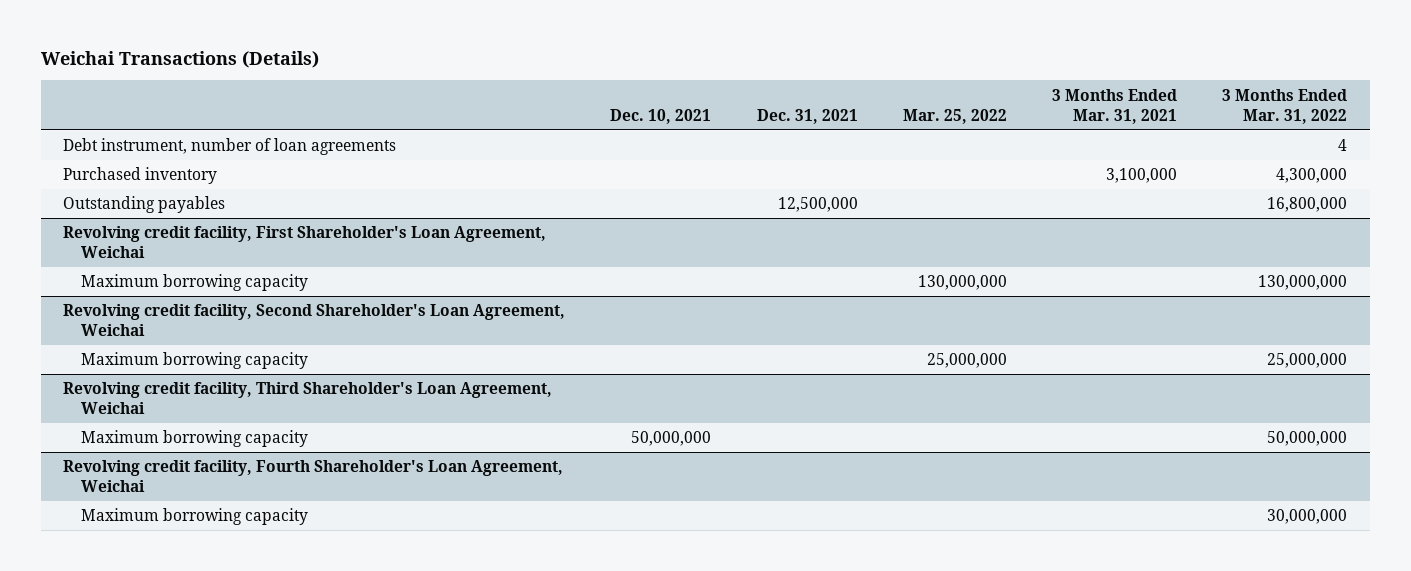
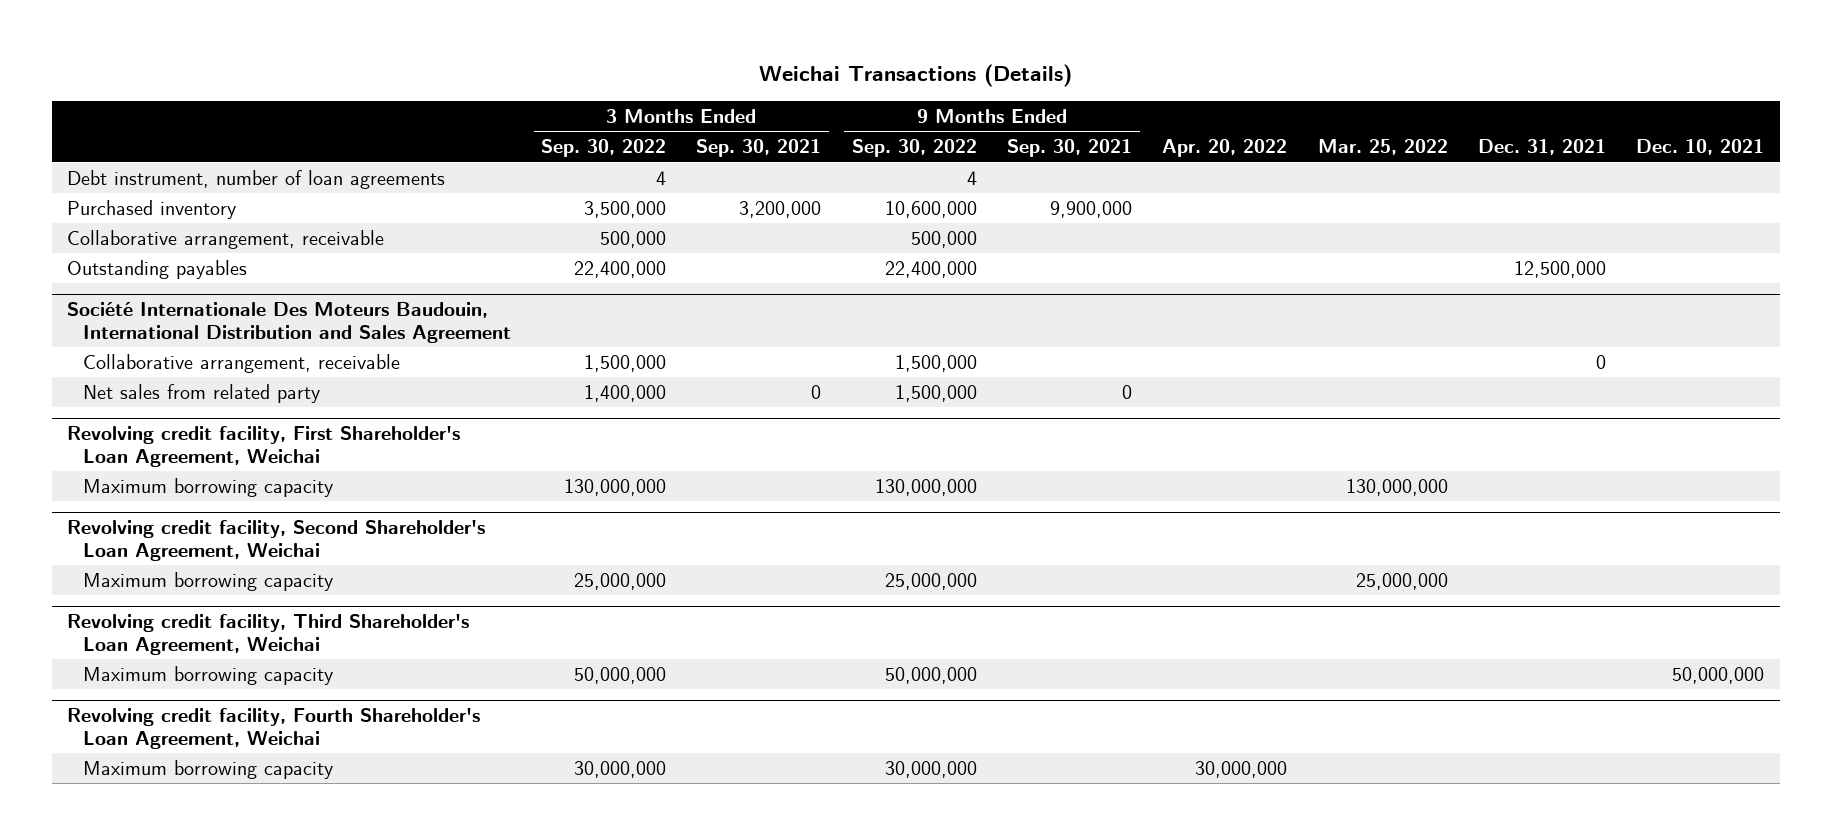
- | Dec. 10, 2021 | Dec. 31, 2021 | Mar. 25, 2022 | 3 Months Ended Mar. 31, 2021 | 3 Months Ended Mar. 31, 2022
+ | 3 Months Ended Sep. 30, 2022 | 3 Months Ended Sep. 30, 2021 | 9 Months Ended Sep. 30, 2022 | 9 Months Ended Sep. 30, 2021 | Apr. 20, 2022 | Mar. 25, 2022 | Dec. 31, 2021 | Dec. 10, 2021
+ Collaborative arrangement, receivable | 500,000 | | 500,000 | | | | |
+ Société Internationale Des Moteurs Baudouin, International Distribution and Sales Agreement
+ Collaborative arrangement, receivable | 1,500,000 | | 1,500,000 | | | | 0 |
+ Net sales from related party | 1,400,000 | 0 | 1,500,000 | 0 | | | |

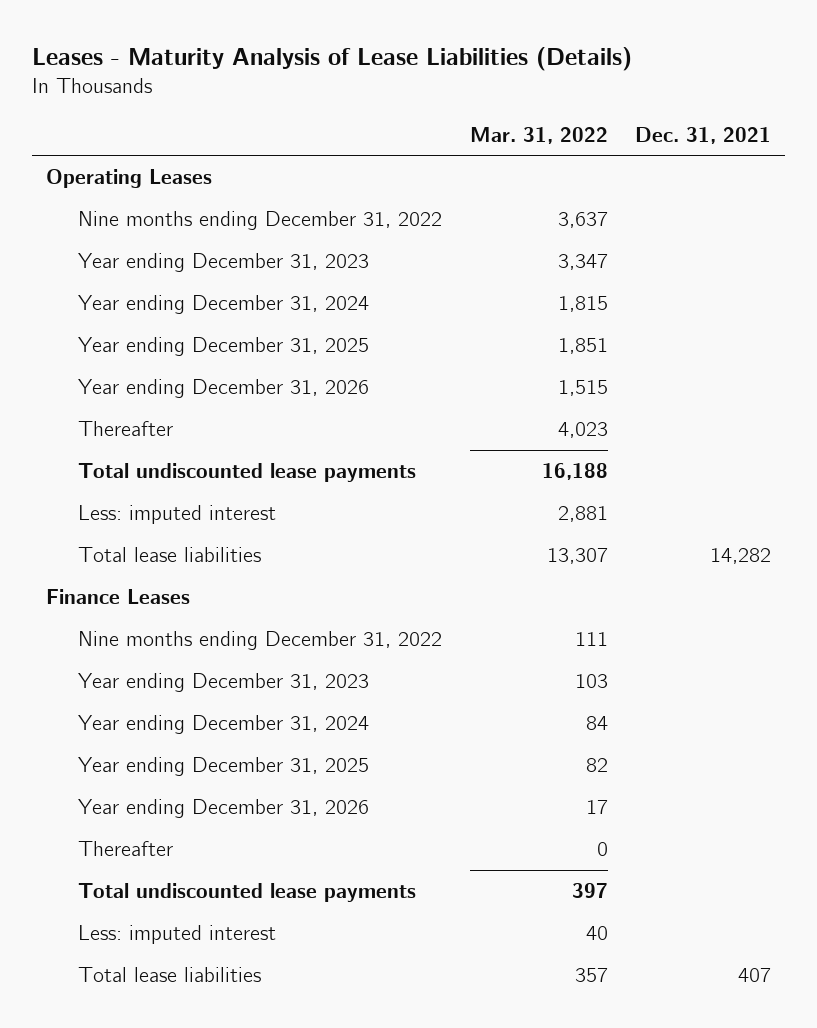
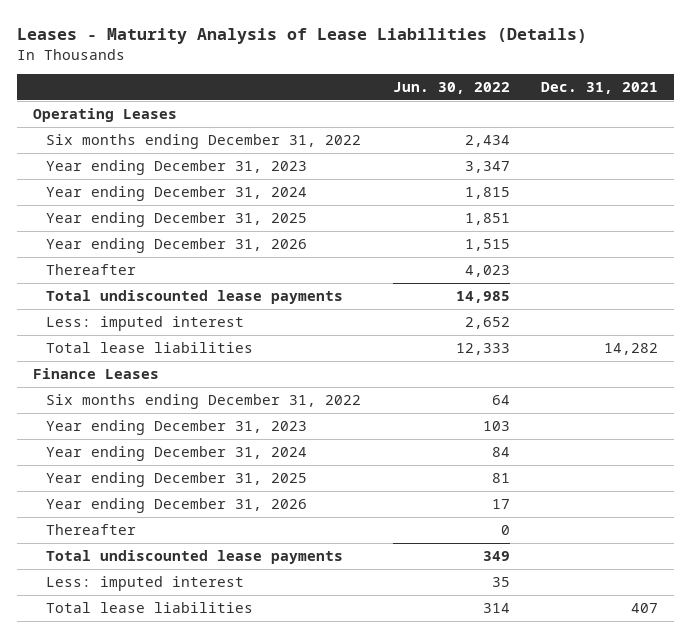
- | Mar. 31, 2022 | Dec. 31, 2021
+ | Jun. 30, 2022 | Dec. 31, 2021
- Nine months ending December 31, 2022 | 3,637 |
+ Six months ending December 31, 2022 | 2,434 |
- Nine months ending December 31, 2022 | 111 |
+ Six months ending December 31, 2022 | 64 |

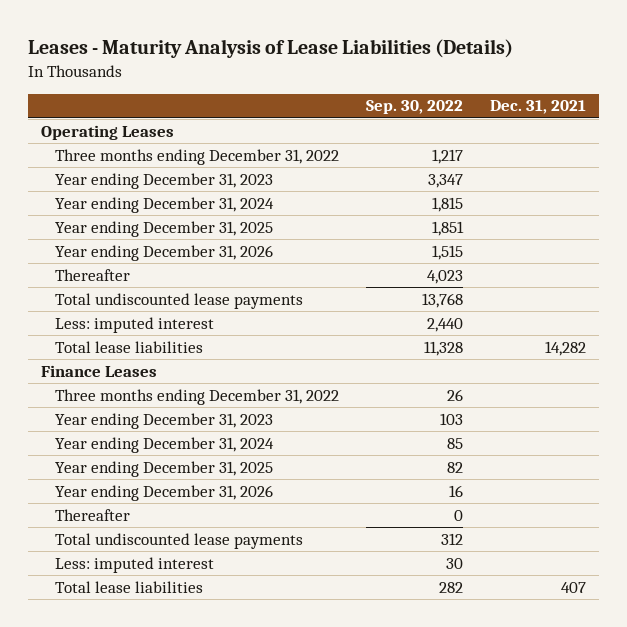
- | Jun. 30, 2022 | Dec. 31, 2021
+ | Sep. 30, 2022 | Dec. 31, 2021
- Six months ending December 31, 2022 | 2,434 |
+ Three months ending December 31, 2022 | 1,217 |
- Six months ending December 31, 2022 | 64 |
+ Three months ending December 31, 2022 | 26 |

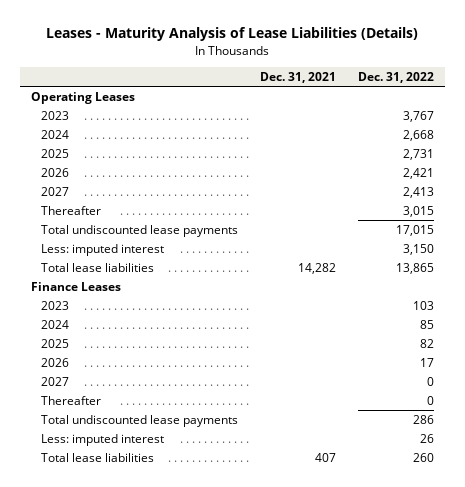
- | Sep. 30, 2022 | Dec. 31, 2021
+ | Dec. 31, 2021 | Dec. 31, 2022
- Three months ending December 31, 2022 | 1,217 |
- Year ending December 31, 2023 | 3,347 |
- Year ending December 31, 2024 | 1,815 |
- Year ending December 31, 2025 | 1,851 |
- Year ending December 31, 2026 | 1,515 |
+ 2023 | | 3,767
+ 2024 | | 2,668
+ 2025 | | 2,731
+ 2026 | | 2,421
+ 2027 | | 2,413
- Three months ending December 31, 2022 | 26 |
- Year ending December 31, 2023 | 103 |
- Year ending December 31, 2024 | 85 |
- Year ending December 31, 2025 | 82 |
- Year ending December 31, 2026 | 16 |
+ 2023 | | 103
+ 2024 | | 85
+ 2025 | | 82
+ 2026 | | 17
+ 2027 | | 0

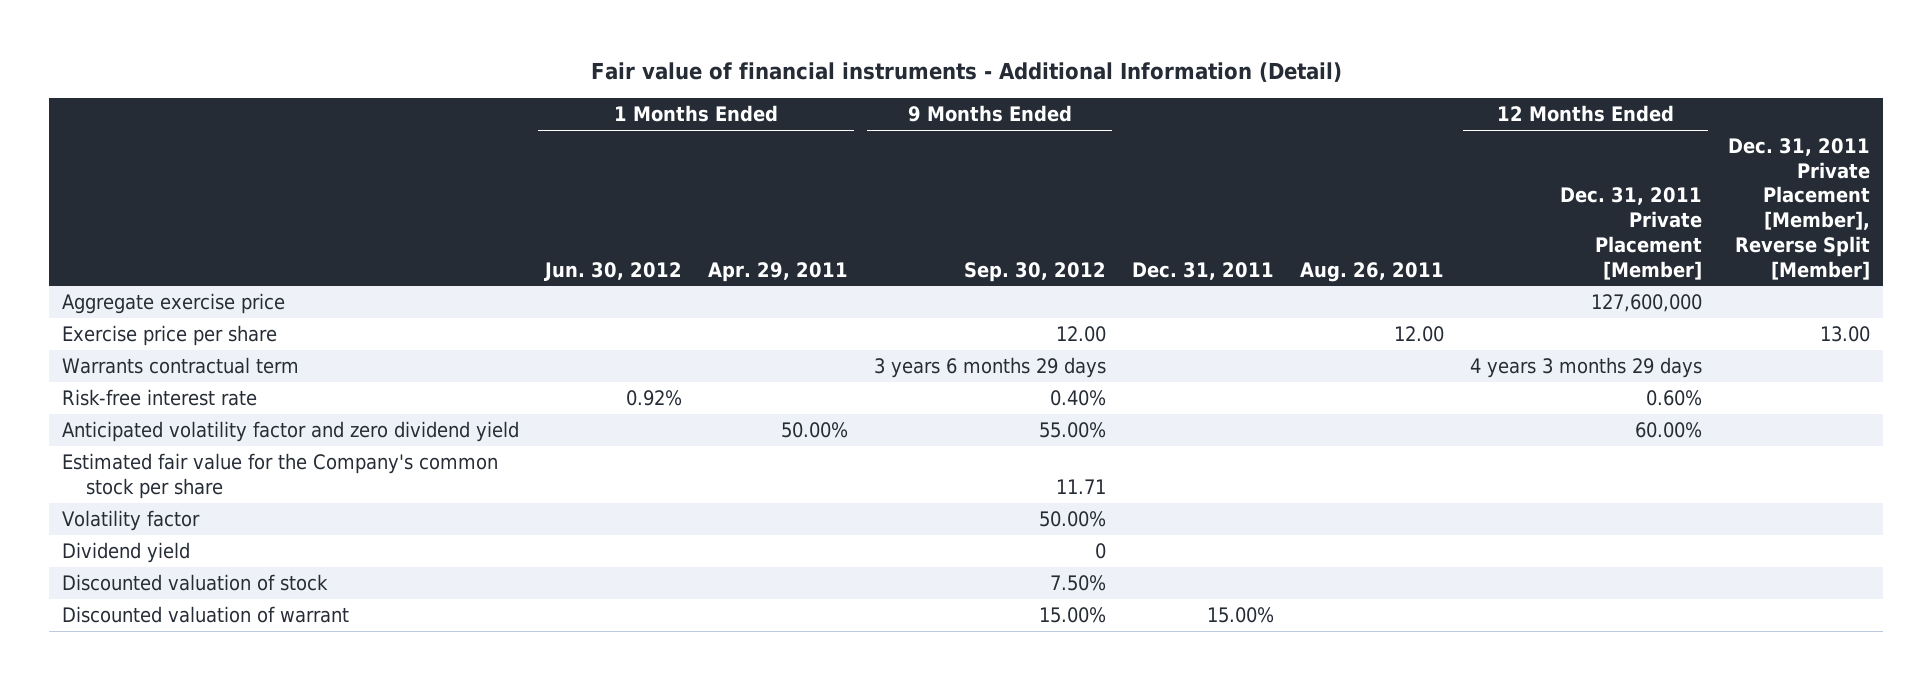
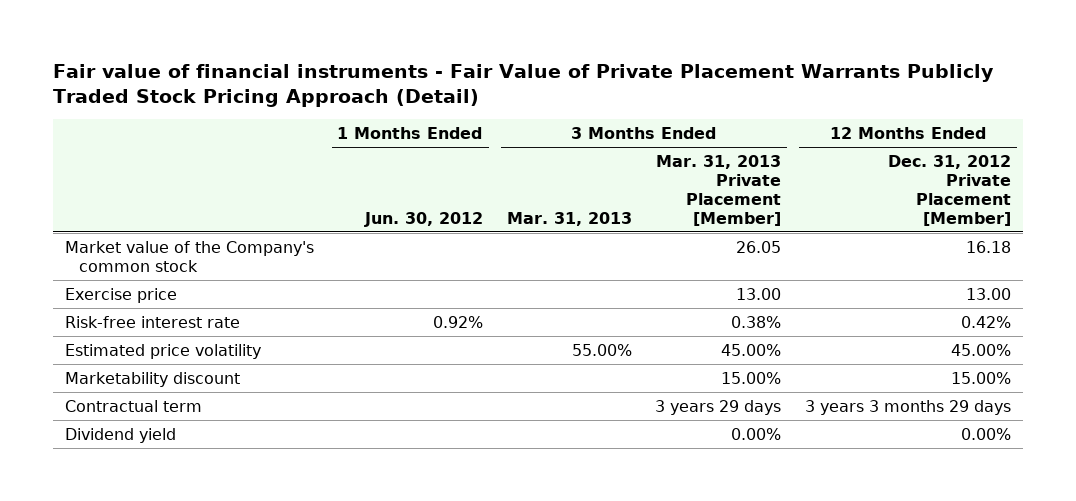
- Fair value of financial instruments - Additional Information (Detail)
+ Fair value of financial instruments - Fair Value of Private Placement Warrants Publicly Traded Stock Pricing Approach (Detail)
- | 1 Months Ended Jun. 30, 2012 | 1 Months Ended Apr. 29, 2011 | 9 Months Ended Sep. 30, 2012 | Dec. 31, 2011 | Aug. 26, 2011 | 12 Months Ended Dec. 31, 2011 Private Placement [Member] | Dec. 31, 2011 Private Placement [Member], Reverse Split [Member]
+ | 1 Months Ended Jun. 30, 2012 | 3 Months Ended Mar. 31, 2013 | 3 Months Ended Mar. 31, 2013 Private Placement [Member] | 12 Months Ended Dec. 31, 2012 Private Placement [Member]
- Aggregate exercise price | | | | | | 127,600,000 |
- Exercise price per share | | | 12.00 | | 12.00 | | 13.00
- Warrants contractual term | | | 3 years 6 months 29 days | | | 4 years 3 months 29 days |
+ Market value of the Company's common stock | | | 26.05 | 16.18
+ Exercise price | | | 13.00 | 13.00
- Anticipated volatility factor and zero dividend yield | | 50.00% | 55.00% | | | 60.00% |
- Estimated fair value for the Company's common stock per share | | | 11.71 | | | |
- Volatility factor | | | 50.00% | | | |
+ Estimated price volatility | | 55.00% | 45.00% | 45.00%
+ Marketability discount | | | 15.00% | 15.00%
+ Contractual term | | | 3 years 29 days | 3 years 3 months 29 days
- Discounted valuation of stock | | | 7.50% | | | |
- Discounted valuation of warrant | | | 15.00% | 15.00% | | |

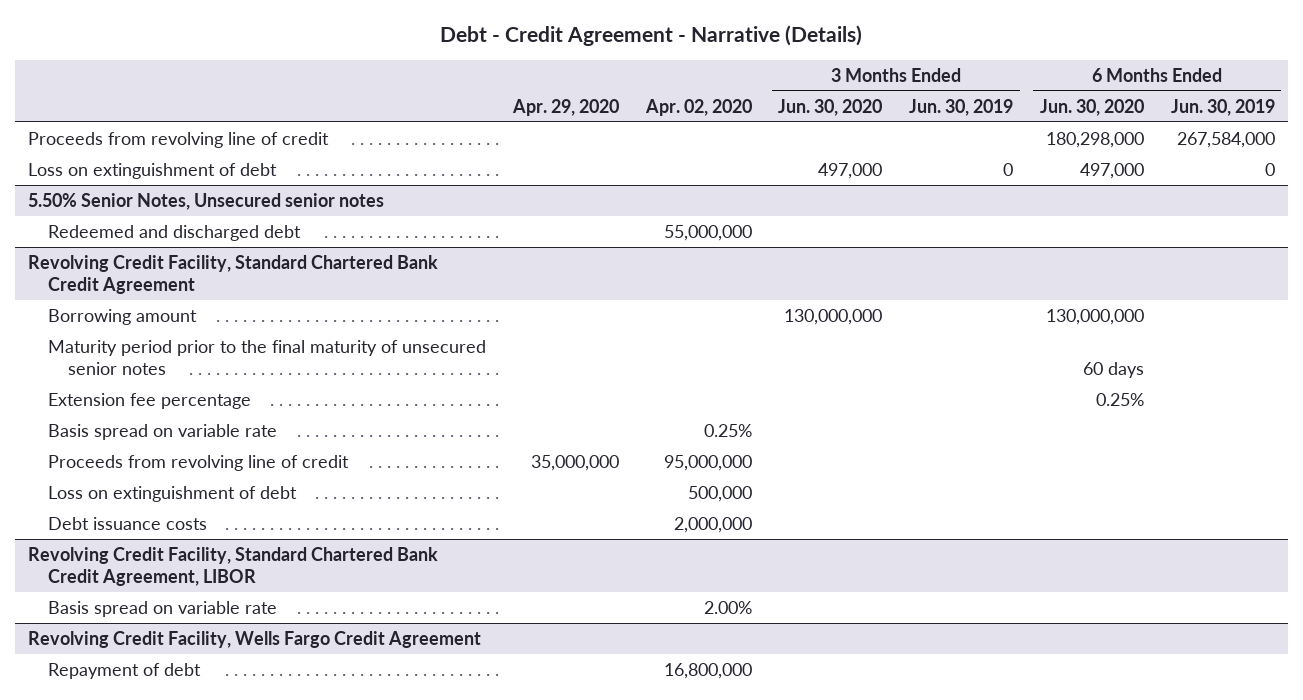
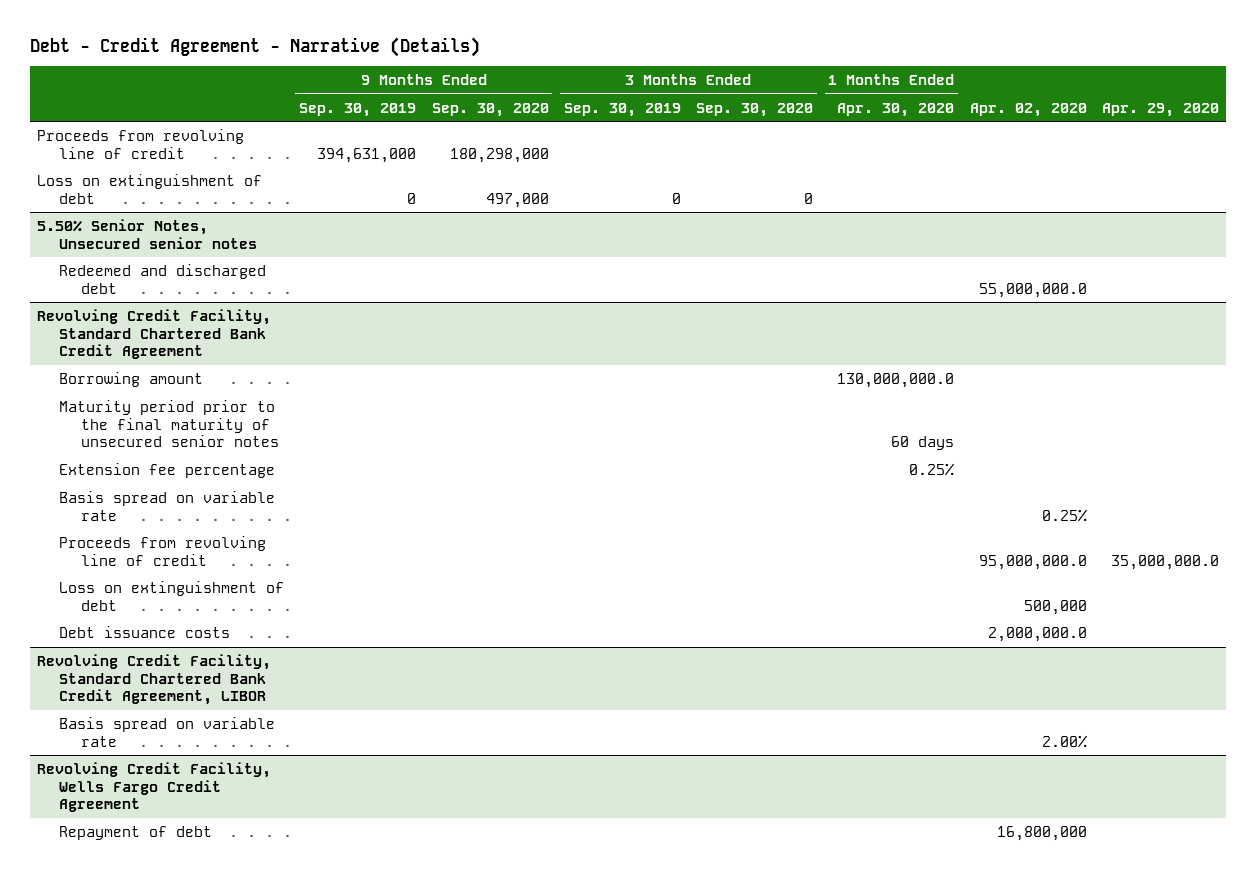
- | Apr. 29, 2020 | Apr. 02, 2020 | 3 Months Ended Jun. 30, 2020 | 3 Months Ended Jun. 30, 2019 | 6 Months Ended Jun. 30, 2020 | 6 Months Ended Jun. 30, 2019
+ | 9 Months Ended Sep. 30, 2019 | 9 Months Ended Sep. 30, 2020 | 3 Months Ended Sep. 30, 2019 | 3 Months Ended Sep. 30, 2020 | 1 Months Ended Apr. 30, 2020 | Apr. 02, 2020 | Apr. 29, 2020
@ 5.50% Senior Notes, Unsecured senior notes
- Redeemed and discharged debt | | 55,000,000 | | | |
+ Redeemed and discharged debt | | | | | | 55,000,000.0 |
@ Revolving Credit Facility, Standard Chartered Bank Credit Agreement
- Proceeds from revolving line of credit | 35,000,000 | 95,000,000 | | | |
+ Proceeds from revolving line of credit | | | | | | 95,000,000.0 | 35,000,000.0
- Debt issuance costs | | 2,000,000 | | | |
+ Debt issuance costs | | | | | | 2,000,000.0 |

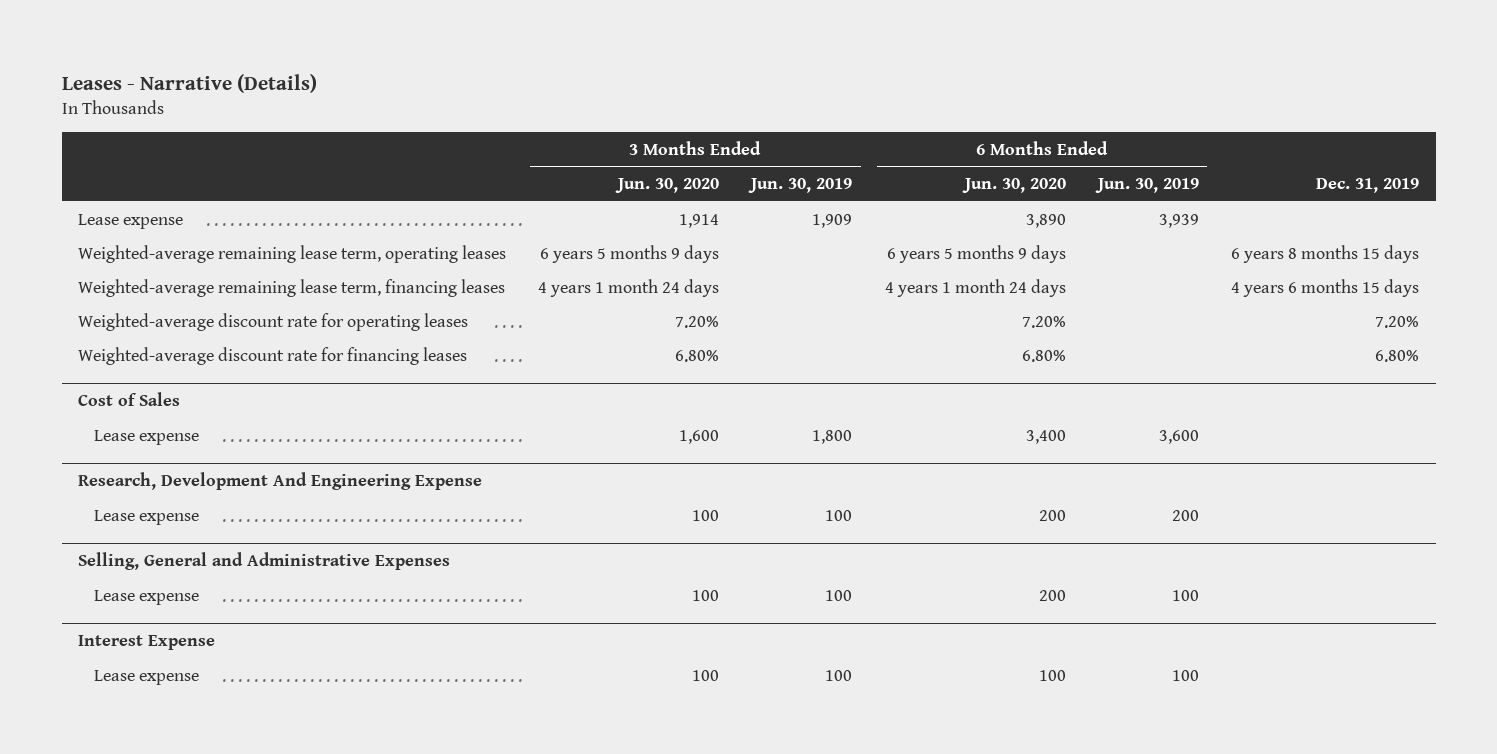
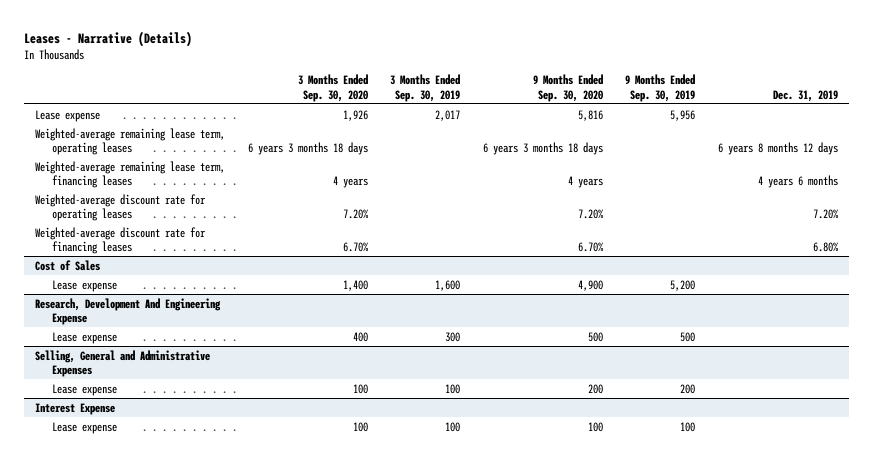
- | 3 Months Ended Jun. 30, 2020 | 3 Months Ended Jun. 30, 2019 | 6 Months Ended Jun. 30, 2020 | 6 Months Ended Jun. 30, 2019 | Dec. 31, 2019
+ | 3 Months Ended Sep. 30, 2020 | 3 Months Ended Sep. 30, 2019 | 9 Months Ended Sep. 30, 2020 | 9 Months Ended Sep. 30, 2019 | Dec. 31, 2019
- Weighted-average remaining lease term, operating leases | 6 years 5 months 9 days | | 6 years 5 months 9 days | | 6 years 8 months 15 days
- Weighted-average remaining lease term, financing leases | 4 years 1 month 24 days | | 4 years 1 month 24 days | | 4 years 6 months 15 days
+ Weighted-average remaining lease term, operating leases | 6 years 3 months 18 days | | 6 years 3 months 18 days | | 6 years 8 months 12 days
+ Weighted-average remaining lease term, financing leases | 4 years | | 4 years | | 4 years 6 months

